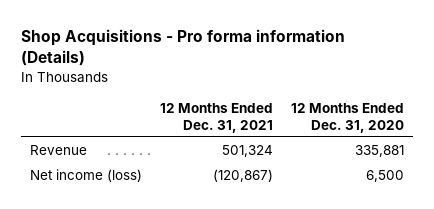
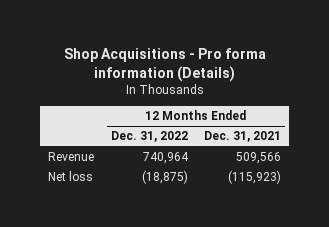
- | 12 Months Ended Dec. 31, 2021 | 12 Months Ended Dec. 31, 2020
+ | 12 Months Ended Dec. 31, 2022 | 12 Months Ended Dec. 31, 2021
- Revenue | 501,324 | 335,881
- Net income (loss) | (120,867) | 6,500
+ Revenue | 740,964 | 509,566
+ Net loss | (18,875) | (115,923)

